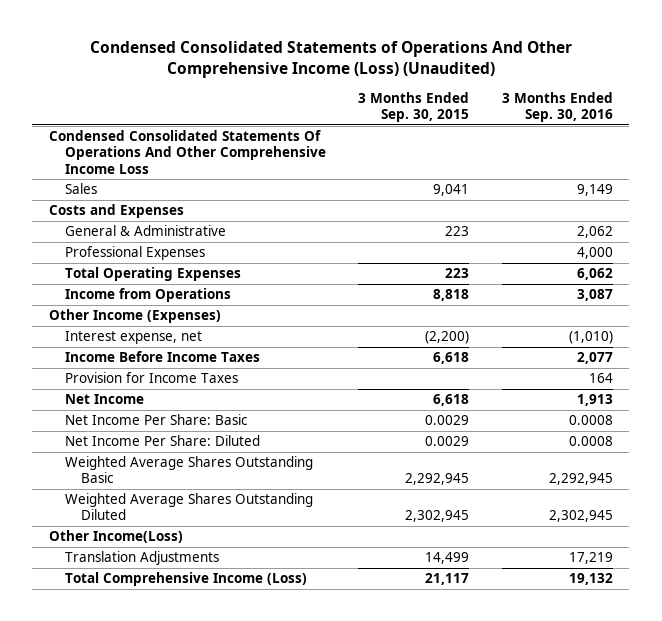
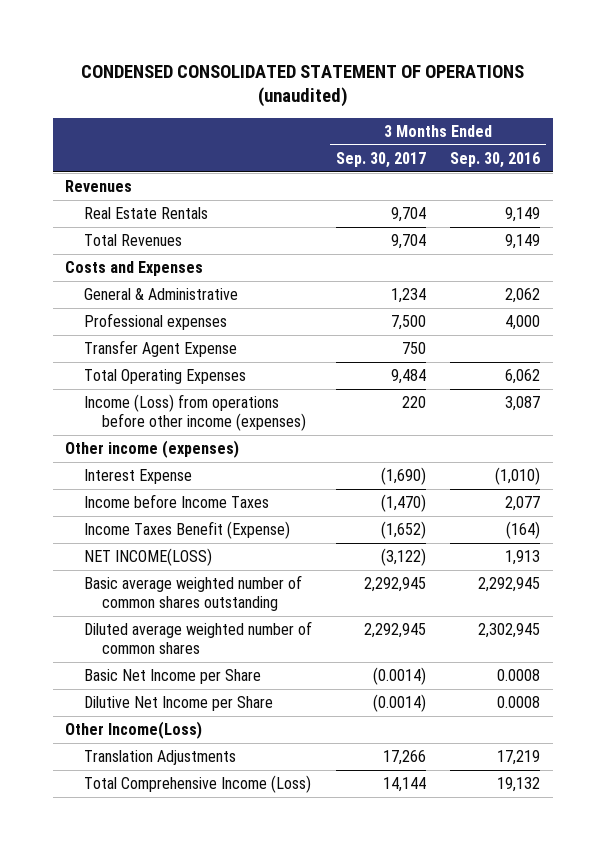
- Condensed Consolidated Statements of Operations And Other Comprehensive Income (Loss) (Unaudited)
+ CONDENSED CONSOLIDATED STATEMENT OF OPERATIONS (unaudited)
- | 3 Months Ended Sep. 30, 2015 | 3 Months Ended Sep. 30, 2016
+ | 3 Months Ended Sep. 30, 2017 | 3 Months Ended Sep. 30, 2016
- Condensed Consolidated Statements Of Operations And Other Comprehensive Income Loss
- Sales | 9,041 | 9,149
+ Revenues
+ Real Estate Rentals | 9,704 | 9,149
+ Total Revenues | 9,704 | 9,149
- Professional Expenses | | 4,000
+ Professional expenses | 7,500 | 4,000
+ Transfer Agent Expense | 750 |
- Income from Operations | 8,818 | 3,087
- Other Income (Expenses)
- Interest expense, net | (2,200) | (1,010)
- Income Before Income Taxes | 6,618 | 2,077
- Provision for Income Taxes | | 164
- Net Income | 6,618 | 1,913
- Net Income Per Share: Basic | 0.0029 | 0.0008
- Net Income Per Share: Diluted | 0.0029 | 0.0008
- Weighted Average Shares Outstanding Basic | 2,292,945 | 2,292,945
- Weighted Average Shares Outstanding Diluted | 2,302,945 | 2,302,945
+ Income (Loss) from operations before other income (expenses) | 220 | 3,087
+ Other income (expenses)
+ Interest Expense | (1,690) | (1,010)
+ Income before Income Taxes | (1,470) | 2,077
+ Income Taxes Benefit (Expense) | (1,652) | (164)
+ NET INCOME(LOSS) | (3,122) | 1,913
+ Basic average weighted number of common shares outstanding | 2,292,945 | 2,292,945
+ Diluted average weighted number of common shares | 2,292,945 | 2,302,945
+ Basic Net Income per Share | (0.0014) | 0.0008
+ Dilutive Net Income per Share | (0.0014) | 0.0008

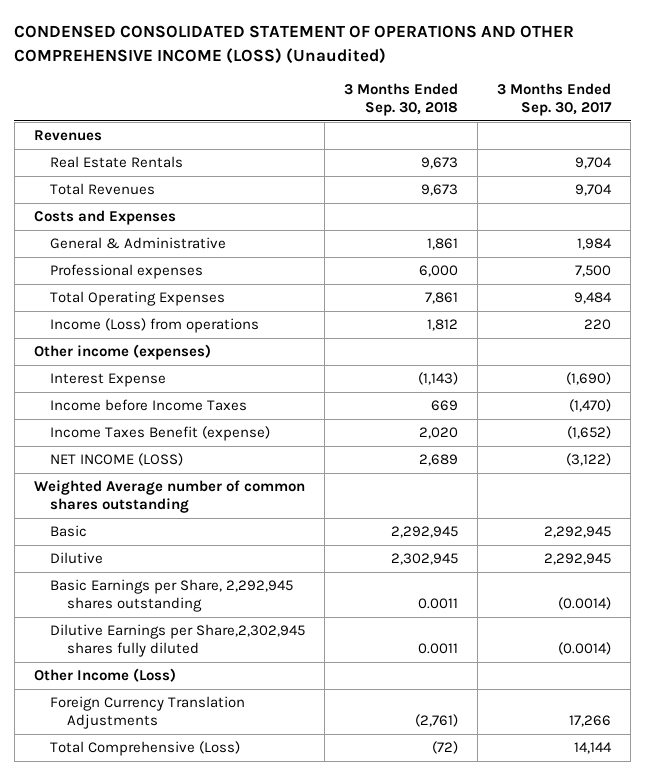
- CONDENSED CONSOLIDATED STATEMENT OF OPERATIONS (unaudited)
+ CONDENSED CONSOLIDATED STATEMENT OF OPERATIONS AND OTHER COMPREHENSIVE INCOME (LOSS) (Unaudited)
- | 3 Months Ended Sep. 30, 2017 | 3 Months Ended Sep. 30, 2016
+ | 3 Months Ended Sep. 30, 2018 | 3 Months Ended Sep. 30, 2017
- General & Administrative | 1,234 | 2,062
+ General & Administrative | 1,861 | 1,984
- Transfer Agent Expense | 750 |
- Income (Loss) from operations before other income (expenses) | 220 | 3,087
+ Income (Loss) from operations | 1,812 | 220
- Income Taxes Benefit (Expense) | (1,652) | (164)
- NET INCOME(LOSS) | (3,122) | 1,913
- Basic average weighted number of common shares outstanding | 2,292,945 | 2,292,945
- Diluted average weighted number of common shares | 2,292,945 | 2,302,945
- Basic Net Income per Share | (0.0014) | 0.0008
- Dilutive Net Income per Share | (0.0014) | 0.0008
- Other Income(Loss)
- Translation Adjustments | 17,266 | 17,219
- Total Comprehensive Income (Loss) | 14,144 | 19,132
+ Income Taxes Benefit (expense) | 2,020 | (1,652)
+ NET INCOME (LOSS) | 2,689 | (3,122)
+ Weighted Average number of common shares outstanding
+ Basic | 2,292,945 | 2,292,945
+ Dilutive | 2,302,945 | 2,292,945
+ Basic Earnings per Share, 2,292,945 shares outstanding | 0.0011 | (0.0014)
+ Dilutive Earnings per Share,2,302,945 shares fully diluted | 0.0011 | (0.0014)
+ Other Income (Loss)
+ Foreign Currency Translation Adjustments | (2,761) | 17,266
+ Total Comprehensive (Loss) | (72) | 14,144

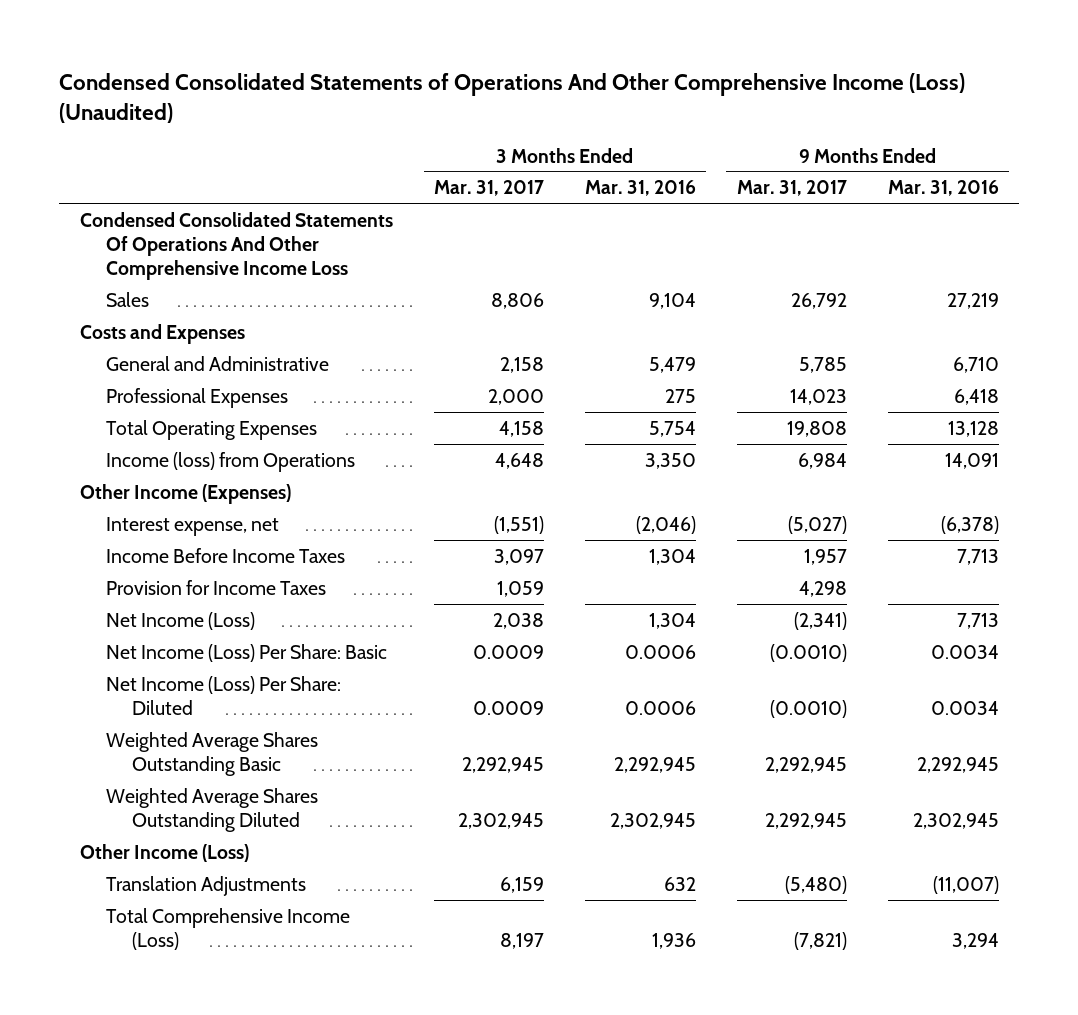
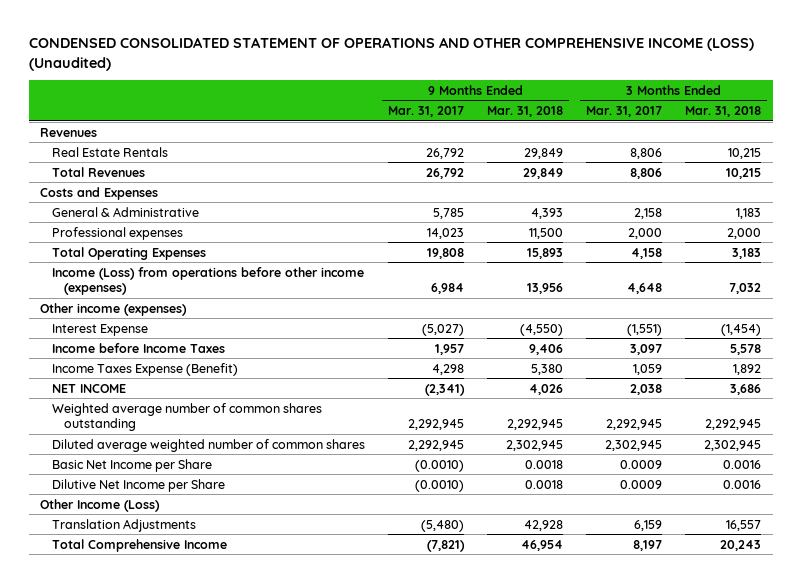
- Condensed Consolidated Statements of Operations And Other Comprehensive Income (Loss) (Unaudited)
+ CONDENSED CONSOLIDATED STATEMENT OF OPERATIONS AND OTHER COMPREHENSIVE INCOME (LOSS) (Unaudited)
- | 3 Months Ended Mar. 31, 2017 | 3 Months Ended Mar. 31, 2016 | 9 Months Ended Mar. 31, 2017 | 9 Months Ended Mar. 31, 2016
+ | 9 Months Ended Mar. 31, 2017 | 9 Months Ended Mar. 31, 2018 | 3 Months Ended Mar. 31, 2017 | 3 Months Ended Mar. 31, 2018
- Condensed Consolidated Statements Of Operations And Other Comprehensive Income Loss
- Sales | 8,806 | 9,104 | 26,792 | 27,219
+ Revenues
+ Real Estate Rentals | 26,792 | 29,849 | 8,806 | 10,215
+ Total Revenues | 26,792 | 29,849 | 8,806 | 10,215
- General and Administrative | 2,158 | 5,479 | 5,785 | 6,710
- Professional Expenses | 2,000 | 275 | 14,023 | 6,418
+ General & Administrative | 5,785 | 4,393 | 2,158 | 1,183
+ Professional expenses | 14,023 | 11,500 | 2,000 | 2,000
- Income (loss) from Operations | 4,648 | 3,350 | 6,984 | 14,091
- Other Income (Expenses)
- Interest expense, net | (1,551) | (2,046) | (5,027) | (6,378)
- Income Before Income Taxes | 3,097 | 1,304 | 1,957 | 7,713
- Provision for Income Taxes | 1,059 | | 4,298 |
- Net Income (Loss) | 2,038 | 1,304 | (2,341) | 7,713
- Net Income (Loss) Per Share: Basic | 0.0009 | 0.0006 | (0.0010) | 0.0034
- Net Income (Loss) Per Share: Diluted | 0.0009 | 0.0006 | (0.0010) | 0.0034
- Weighted Average Shares Outstanding Basic | 2,292,945 | 2,292,945 | 2,292,945 | 2,292,945
- Weighted Average Shares Outstanding Diluted | 2,302,945 | 2,302,945 | 2,292,945 | 2,302,945
+ Income (Loss) from operations before other income (expenses) | 6,984 | 13,956 | 4,648 | 7,032
+ Other income (expenses)
+ Interest Expense | (5,027) | (4,550) | (1,551) | (1,454)
+ Income before Income Taxes | 1,957 | 9,406 | 3,097 | 5,578
+ Income Taxes Expense (Benefit) | 4,298 | 5,380 | 1,059 | 1,892
+ NET INCOME | (2,341) | 4,026 | 2,038 | 3,686
+ Weighted average number of common shares outstanding | 2,292,945 | 2,292,945 | 2,292,945 | 2,292,945
+ Diluted average weighted number of common shares | 2,292,945 | 2,302,945 | 2,302,945 | 2,302,945
+ Basic Net Income per Share | (0.0010) | 0.0018 | 0.0009 | 0.0016
+ Dilutive Net Income per Share | (0.0010) | 0.0018 | 0.0009 | 0.0016
- Total Comprehensive Income (Loss) | 8,197 | 1,936 | (7,821) | 3,294
+ Total Comprehensive Income | (7,821) | 46,954 | 8,197 | 20,243

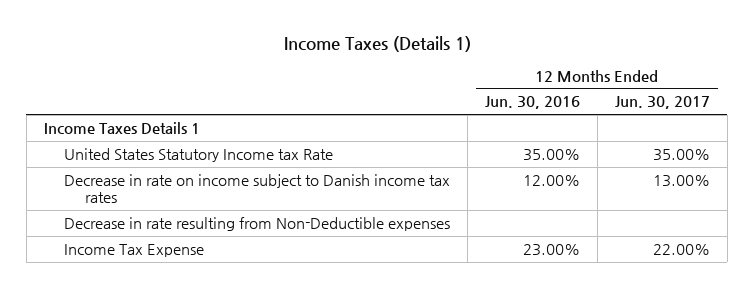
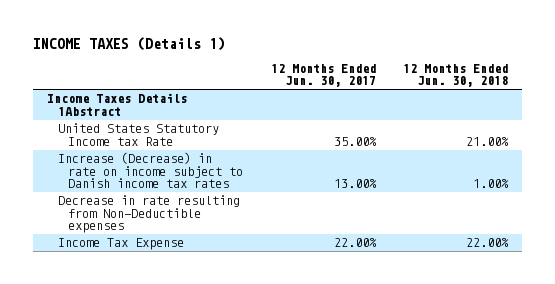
- Income Taxes (Details 1)
+ INCOME TAXES (Details 1)
- | 12 Months Ended Jun. 30, 2016 | 12 Months Ended Jun. 30, 2017
+ | 12 Months Ended Jun. 30, 2017 | 12 Months Ended Jun. 30, 2018
- Income Taxes Details 1
+ Income Taxes Details 1Abstract
- Decrease in rate on income subject to Danish income tax rates | 12.00% | 13.00%
+ Increase (Decrease) in rate on income subject to Danish income tax rates | 13.00% | 1.00%

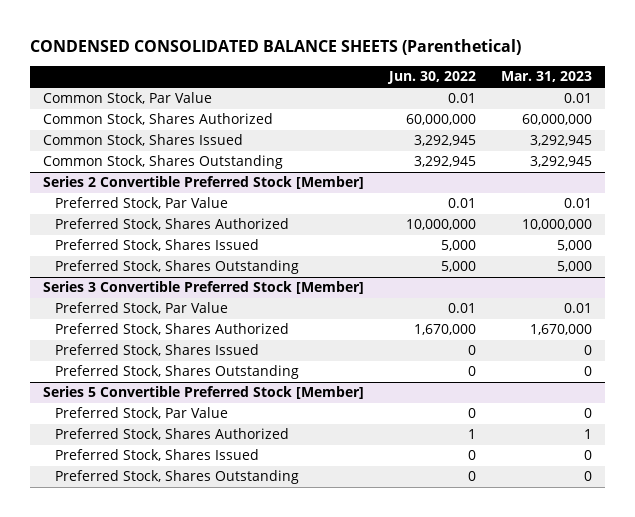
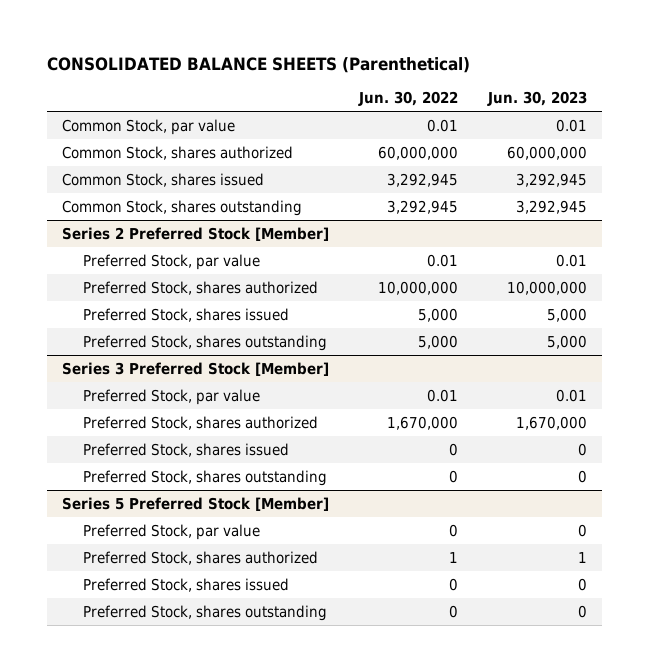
- CONDENSED CONSOLIDATED BALANCE SHEETS (Parenthetical)
+ CONSOLIDATED BALANCE SHEETS (Parenthetical)
- | Jun. 30, 2022 | Mar. 31, 2023
+ | Jun. 30, 2022 | Jun. 30, 2023
- Common Stock, Par Value | 0.01 | 0.01
- Common Stock, Shares Authorized | 60,000,000 | 60,000,000
- Common Stock, Shares Issued | 3,292,945 | 3,292,945
- Common Stock, Shares Outstanding | 3,292,945 | 3,292,945
- Series 2 Convertible Preferred Stock [Member]
- Preferred Stock, Par Value | 0.01 | 0.01
- Preferred Stock, Shares Authorized | 10,000,000 | 10,000,000
- Preferred Stock, Shares Issued | 5,000 | 5,000
- Preferred Stock, Shares Outstanding | 5,000 | 5,000
- Series 3 Convertible Preferred Stock [Member]
- Preferred Stock, Par Value | 0.01 | 0.01
- Preferred Stock, Shares Authorized | 1,670,000 | 1,670,000
- Preferred Stock, Shares Issued | 0 | 0
- Preferred Stock, Shares Outstanding | 0 | 0
- Series 5 Convertible Preferred Stock [Member]
- Preferred Stock, Par Value | 0 | 0
- Preferred Stock, Shares Authorized | 1 | 1
- Preferred Stock, Shares Issued | 0 | 0
- Preferred Stock, Shares Outstanding | 0 | 0
+ Common Stock, par value | 0.01 | 0.01
+ Common Stock, shares authorized | 60,000,000 | 60,000,000
+ Common Stock, shares issued | 3,292,945 | 3,292,945
+ Common Stock, shares outstanding | 3,292,945 | 3,292,945
+ Series 2 Preferred Stock [Member]
+ Preferred Stock, par value | 0.01 | 0.01
+ Preferred Stock, shares authorized | 10,000,000 | 10,000,000
+ Preferred Stock, shares issued | 5,000 | 5,000
+ Preferred Stock, shares outstanding | 5,000 | 5,000
+ Series 3 Preferred Stock [Member]
+ Preferred Stock, par value | 0.01 | 0.01
+ Preferred Stock, shares authorized | 1,670,000 | 1,670,000
+ Preferred Stock, shares issued | 0 | 0
+ Preferred Stock, shares outstanding | 0 | 0
+ Series 5 Preferred Stock [Member]
+ Preferred Stock, par value | 0 | 0
+ Preferred Stock, shares authorized | 1 | 1
+ Preferred Stock, shares issued | 0 | 0
+ Preferred Stock, shares outstanding | 0 | 0

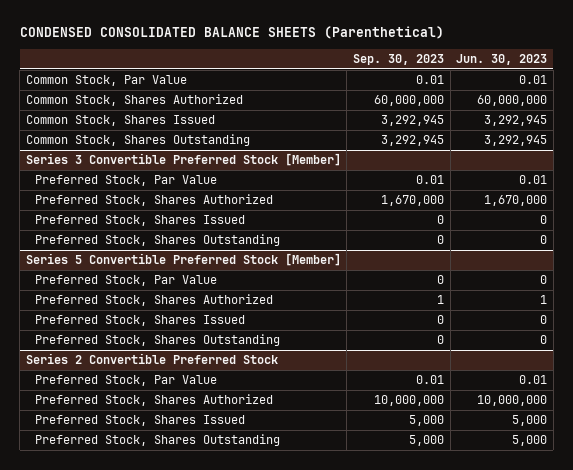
- CONSOLIDATED BALANCE SHEETS (Parenthetical)
+ CONDENSED CONSOLIDATED BALANCE SHEETS (Parenthetical)
- | Jun. 30, 2022 | Jun. 30, 2023
+ | Sep. 30, 2023 | Jun. 30, 2023
- Common Stock, par value | 0.01 | 0.01
- Common Stock, shares authorized | 60,000,000 | 60,000,000
- Common Stock, shares issued | 3,292,945 | 3,292,945
- Common Stock, shares outstanding | 3,292,945 | 3,292,945
- Series 2 Preferred Stock [Member]
- Preferred Stock, par value | 0.01 | 0.01
- Preferred Stock, shares authorized | 10,000,000 | 10,000,000
- Preferred Stock, shares issued | 5,000 | 5,000
- Preferred Stock, shares outstanding | 5,000 | 5,000
- Series 3 Preferred Stock [Member]
- Preferred Stock, par value | 0.01 | 0.01
- Preferred Stock, shares authorized | 1,670,000 | 1,670,000
- Preferred Stock, shares issued | 0 | 0
- Preferred Stock, shares outstanding | 0 | 0
- Series 5 Preferred Stock [Member]
- Preferred Stock, par value | 0 | 0
- Preferred Stock, shares authorized | 1 | 1
- Preferred Stock, shares issued | 0 | 0
- Preferred Stock, shares outstanding | 0 | 0
+ Common Stock, Par Value | 0.01 | 0.01
+ Common Stock, Shares Authorized | 60,000,000 | 60,000,000
+ Common Stock, Shares Issued | 3,292,945 | 3,292,945
+ Common Stock, Shares Outstanding | 3,292,945 | 3,292,945
+ Series 3 Convertible Preferred Stock [Member]
+ Preferred Stock, Par Value | 0.01 | 0.01
+ Preferred Stock, Shares Authorized | 1,670,000 | 1,670,000
+ Preferred Stock, Shares Issued | 0 | 0
+ Preferred Stock, Shares Outstanding | 0 | 0
+ Series 5 Convertible Preferred Stock [Member]
+ Preferred Stock, Par Value | 0 | 0
+ Preferred Stock, Shares Authorized | 1 | 1
+ Preferred Stock, Shares Issued | 0 | 0
+ Preferred Stock, Shares Outstanding | 0 | 0
+ Series 2 Convertible Preferred Stock
+ Preferred Stock, Par Value | 0.01 | 0.01
+ Preferred Stock, Shares Authorized | 10,000,000 | 10,000,000
+ Preferred Stock, Shares Issued | 5,000 | 5,000
+ Preferred Stock, Shares Outstanding | 5,000 | 5,000

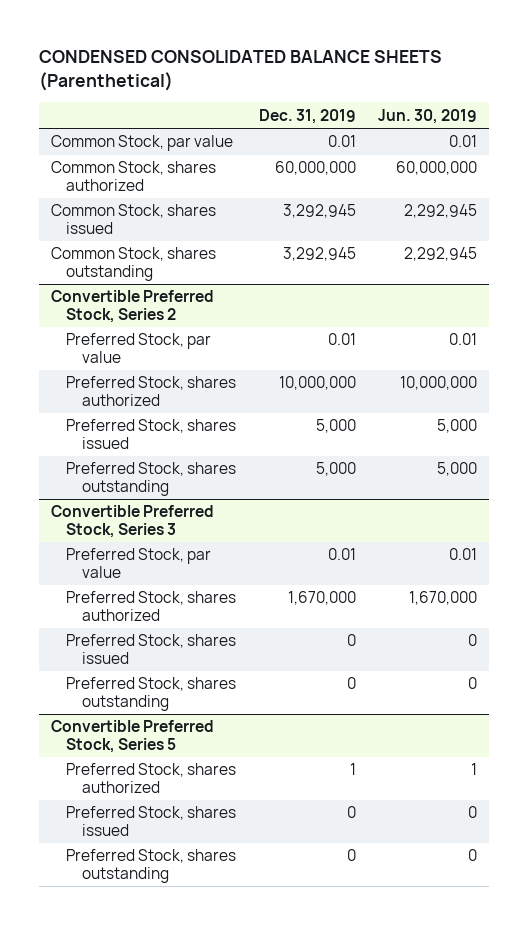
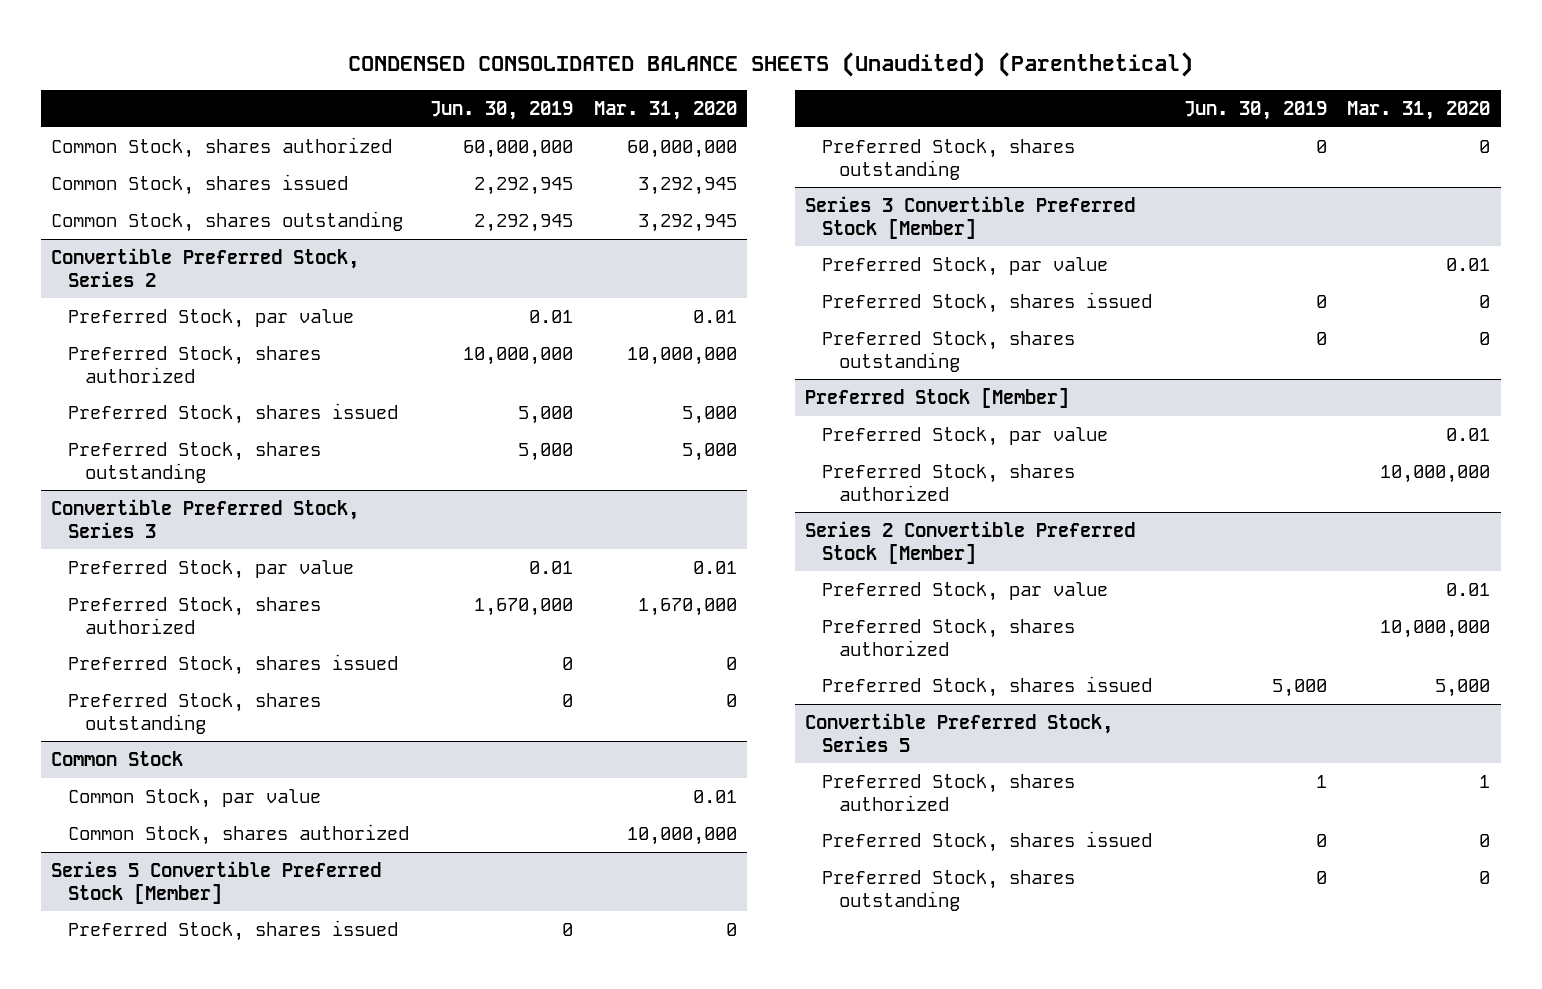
- CONDENSED CONSOLIDATED BALANCE SHEETS (Parenthetical)
+ CONDENSED CONSOLIDATED BALANCE SHEETS (Unaudited) (Parenthetical)
- | Dec. 31, 2019 | Jun. 30, 2019
+ | Jun. 30, 2019 | Mar. 31, 2020
- Common Stock, par value | 0.01 | 0.01
+ Common Stock
+ Common Stock, par value | | 0.01
+ Common Stock, shares authorized | | 10,000,000
+ Series 5 Convertible Preferred Stock [Member]
+ Preferred Stock, shares issued | 0 | 0
+ Preferred Stock, shares outstanding | 0 | 0
+ Series 3 Convertible Preferred Stock [Member]
+ Preferred Stock, par value | | 0.01
+ Preferred Stock, shares issued | 0 | 0
+ Preferred Stock, shares outstanding | 0 | 0
+ Preferred Stock [Member]
+ Preferred Stock, par value | | 0.01
+ Preferred Stock, shares authorized | | 10,000,000
+ Series 2 Convertible Preferred Stock [Member]
+ Preferred Stock, par value | | 0.01
+ Preferred Stock, shares authorized | | 10,000,000
+ Preferred Stock, shares issued | 5,000 | 5,000

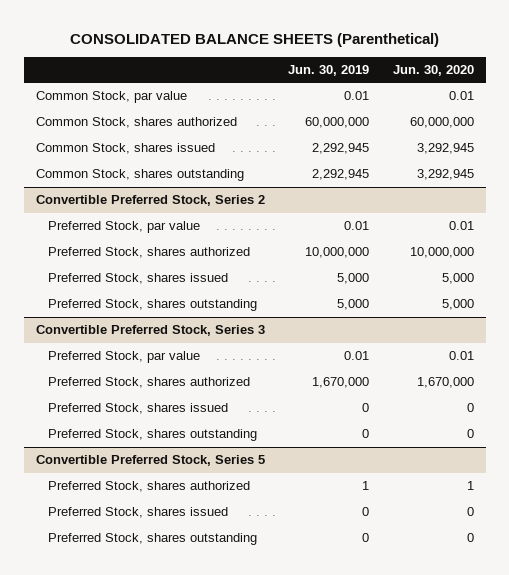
- CONDENSED CONSOLIDATED BALANCE SHEETS (Unaudited) (Parenthetical)
+ CONSOLIDATED BALANCE SHEETS (Parenthetical)
- | Jun. 30, 2019 | Mar. 31, 2020
+ | Jun. 30, 2019 | Jun. 30, 2020
+ Common Stock, par value | 0.01 | 0.01
- Common Stock
- Common Stock, par value | | 0.01
- Common Stock, shares authorized | | 10,000,000
- Series 5 Convertible Preferred Stock [Member]
- Preferred Stock, shares issued | 0 | 0
- Preferred Stock, shares outstanding | 0 | 0
- Series 3 Convertible Preferred Stock [Member]
- Preferred Stock, par value | | 0.01
- Preferred Stock, shares issued | 0 | 0
- Preferred Stock, shares outstanding | 0 | 0
- Preferred Stock [Member]
- Preferred Stock, par value | | 0.01
- Preferred Stock, shares authorized | | 10,000,000
- Series 2 Convertible Preferred Stock [Member]
- Preferred Stock, par value | | 0.01
- Preferred Stock, shares authorized | | 10,000,000
- Preferred Stock, shares issued | 5,000 | 5,000

